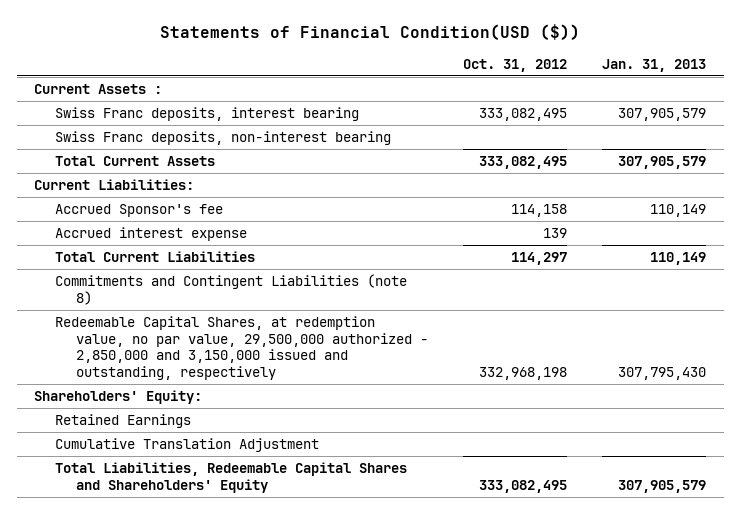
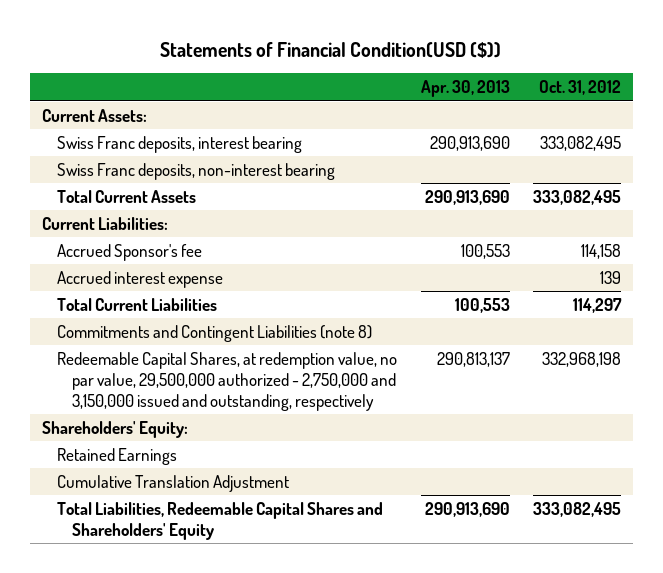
- | Oct. 31, 2012 | Jan. 31, 2013
+ | Apr. 30, 2013 | Oct. 31, 2012
- Current Assets :
+ Current Assets:
- Redeemable Capital Shares, at redemption value, no par value, 29,500,000 authorized - 2,850,000 and 3,150,000 issued and outstanding, respectively | 332,968,198 | 307,795,430
+ Redeemable Capital Shares, at redemption value, no par value, 29,500,000 authorized - 2,750,000 and 3,150,000 issued and outstanding, respectively | 290,813,137 | 332,968,198

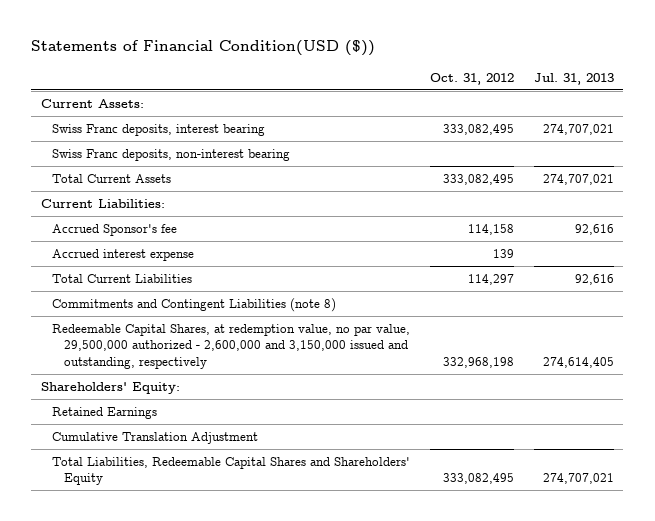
- | Apr. 30, 2013 | Oct. 31, 2012
+ | Oct. 31, 2012 | Jul. 31, 2013
- Redeemable Capital Shares, at redemption value, no par value, 29,500,000 authorized - 2,750,000 and 3,150,000 issued and outstanding, respectively | 290,813,137 | 332,968,198
+ Redeemable Capital Shares, at redemption value, no par value, 29,500,000 authorized - 2,600,000 and 3,150,000 issued and outstanding, respectively | 332,968,198 | 274,614,405

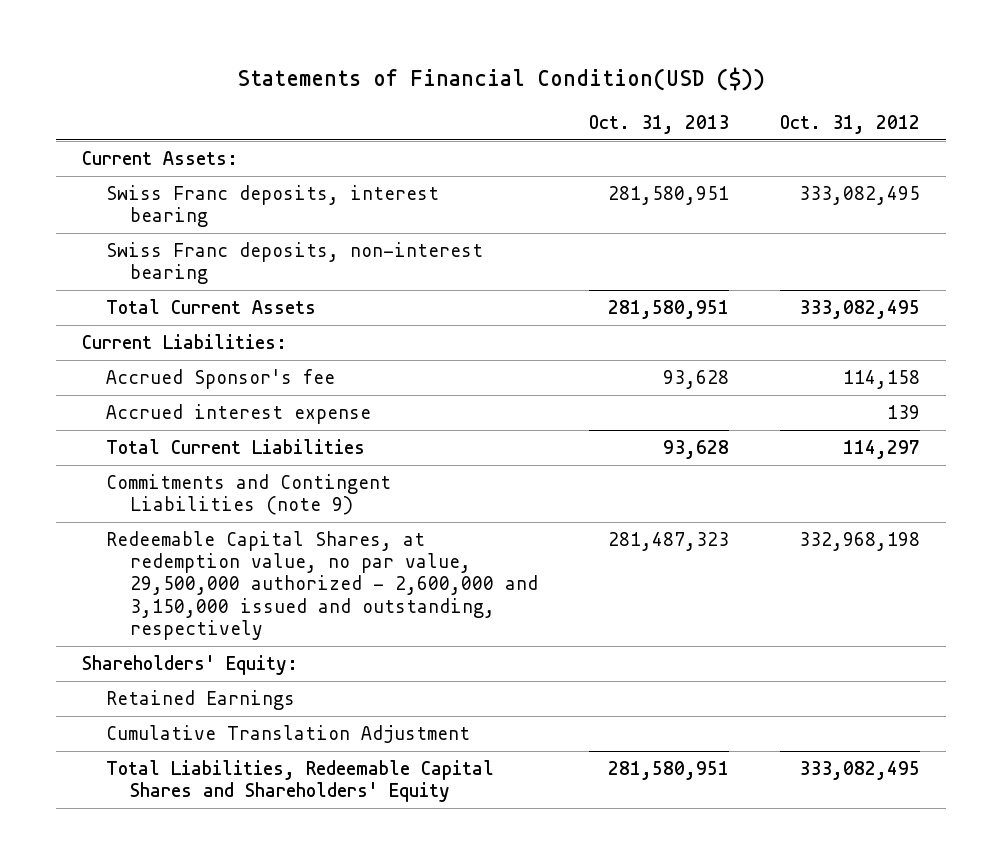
- | Oct. 31, 2012 | Jul. 31, 2013
+ | Oct. 31, 2013 | Oct. 31, 2012
- Commitments and Contingent Liabilities (note 8)
+ Commitments and Contingent Liabilities (note 9)

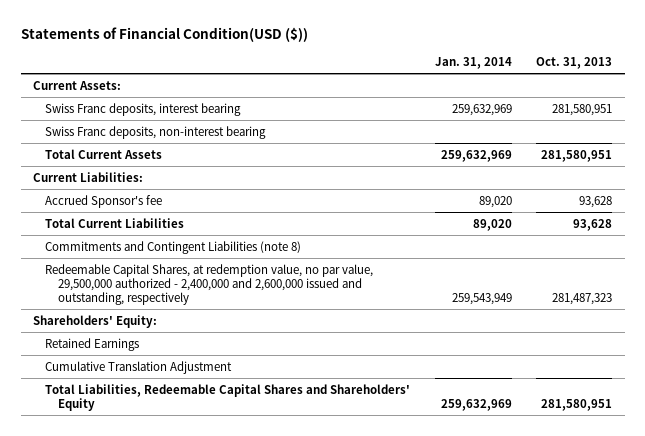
- | Oct. 31, 2013 | Oct. 31, 2012
+ | Jan. 31, 2014 | Oct. 31, 2013
- Accrued interest expense | | 139
- Commitments and Contingent Liabilities (note 9)
- Redeemable Capital Shares, at redemption value, no par value, 29,500,000 authorized - 2,600,000 and 3,150,000 issued and outstanding, respectively | 281,487,323 | 332,968,198
+ Commitments and Contingent Liabilities (note 8)
+ Redeemable Capital Shares, at redemption value, no par value, 29,500,000 authorized - 2,400,000 and 2,600,000 issued and outstanding, respectively | 259,543,949 | 281,487,323

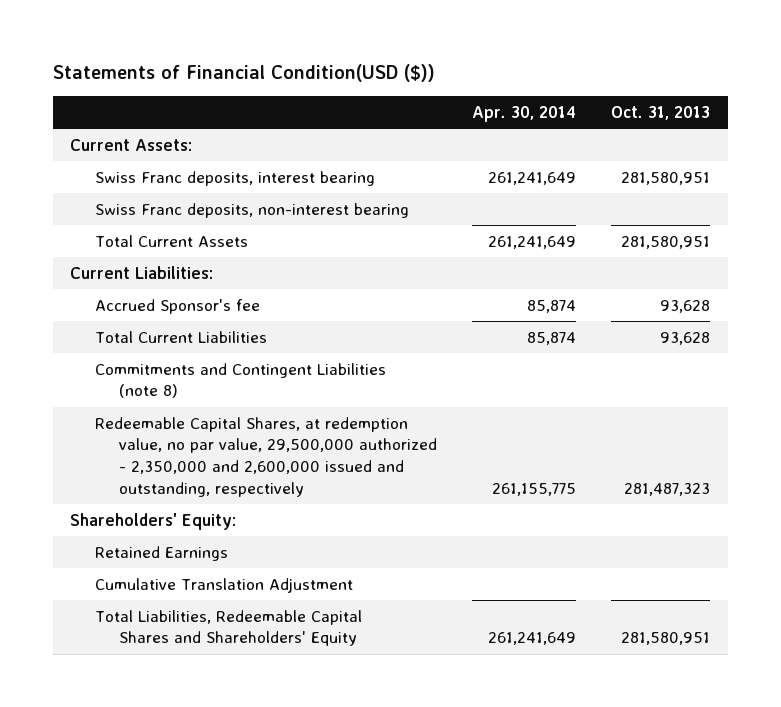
- | Jan. 31, 2014 | Oct. 31, 2013
+ | Apr. 30, 2014 | Oct. 31, 2013
- Redeemable Capital Shares, at redemption value, no par value, 29,500,000 authorized - 2,400,000 and 2,600,000 issued and outstanding, respectively | 259,543,949 | 281,487,323
+ Redeemable Capital Shares, at redemption value, no par value, 29,500,000 authorized - 2,350,000 and 2,600,000 issued and outstanding, respectively | 261,155,775 | 281,487,323

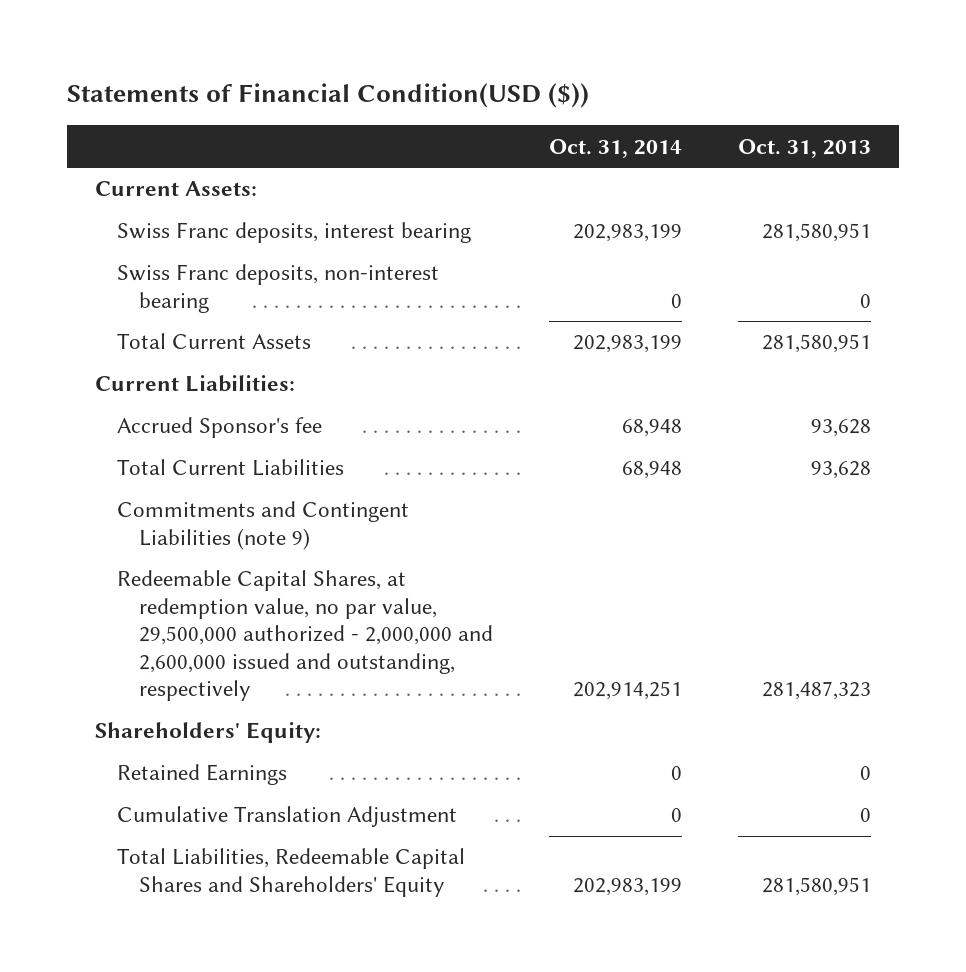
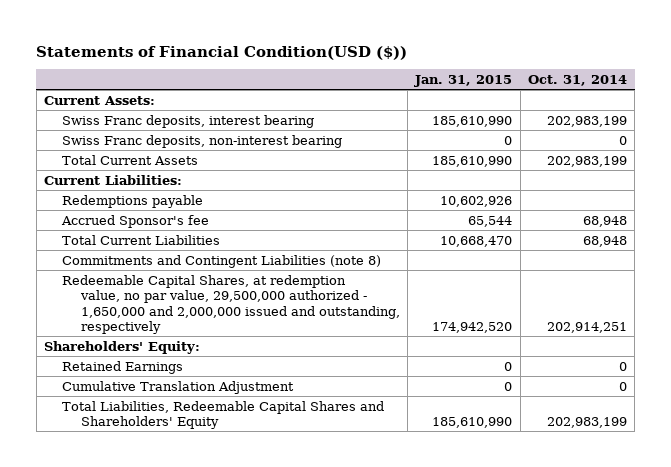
- | Oct. 31, 2014 | Oct. 31, 2013
+ | Jan. 31, 2015 | Oct. 31, 2014
+ Redemptions payable | 10,602,926 |
- Commitments and Contingent Liabilities (note 9)
- Redeemable Capital Shares, at redemption value, no par value, 29,500,000 authorized - 2,000,000 and 2,600,000 issued and outstanding, respectively | 202,914,251 | 281,487,323
+ Commitments and Contingent Liabilities (note 8)
+ Redeemable Capital Shares, at redemption value, no par value, 29,500,000 authorized - 1,650,000 and 2,000,000 issued and outstanding, respectively | 174,942,520 | 202,914,251

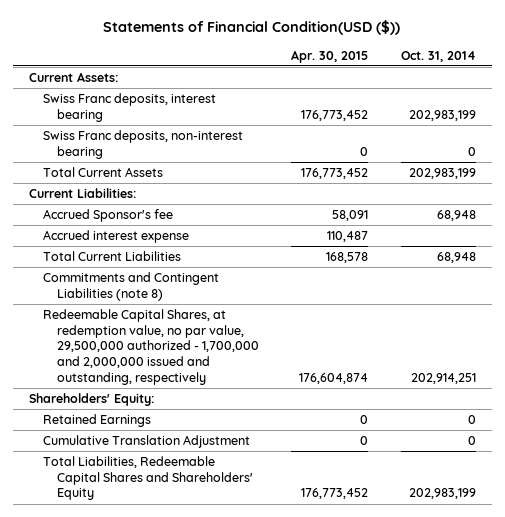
- | Jan. 31, 2015 | Oct. 31, 2014
+ | Apr. 30, 2015 | Oct. 31, 2014
- Redemptions payable | 10,602,926 |
+ Accrued interest expense | 110,487 |
- Redeemable Capital Shares, at redemption value, no par value, 29,500,000 authorized - 1,650,000 and 2,000,000 issued and outstanding, respectively | 174,942,520 | 202,914,251
+ Redeemable Capital Shares, at redemption value, no par value, 29,500,000 authorized - 1,700,000 and 2,000,000 issued and outstanding, respectively | 176,604,874 | 202,914,251

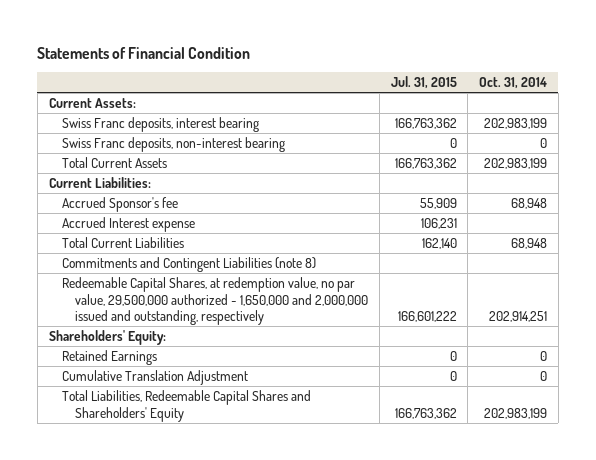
- Statements of Financial Condition(USD ($))
+ Statements of Financial Condition
- | Apr. 30, 2015 | Oct. 31, 2014
+ | Jul. 31, 2015 | Oct. 31, 2014
- Accrued interest expense | 110,487 |
+ Accrued Interest expense | 106,231 |
- Redeemable Capital Shares, at redemption value, no par value, 29,500,000 authorized - 1,700,000 and 2,000,000 issued and outstanding, respectively | 176,604,874 | 202,914,251
+ Redeemable Capital Shares, at redemption value, no par value, 29,500,000 authorized - 1,650,000 and 2,000,000 issued and outstanding, respectively | 166,601,222 | 202,914,251

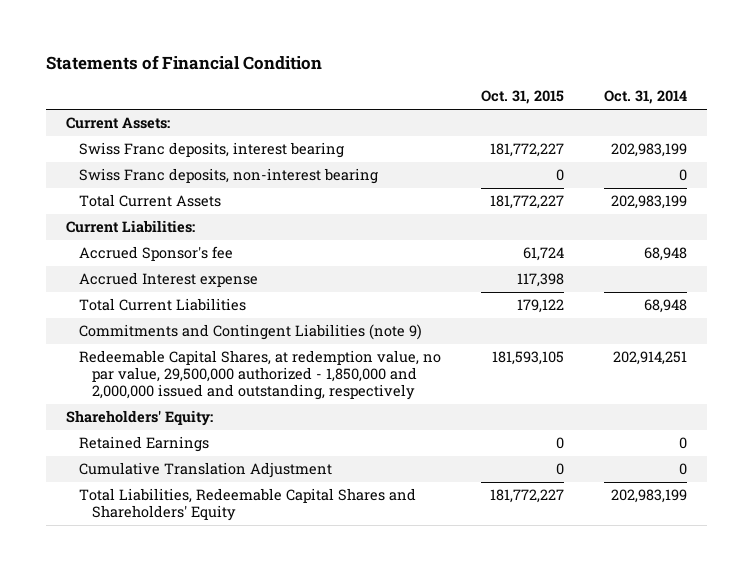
- | Jul. 31, 2015 | Oct. 31, 2014
+ | Oct. 31, 2015 | Oct. 31, 2014
- Commitments and Contingent Liabilities (note 8)
- Redeemable Capital Shares, at redemption value, no par value, 29,500,000 authorized - 1,650,000 and 2,000,000 issued and outstanding, respectively | 166,601,222 | 202,914,251
+ Commitments and Contingent Liabilities (note 9)
+ Redeemable Capital Shares, at redemption value, no par value, 29,500,000 authorized - 1,850,000 and 2,000,000 issued and outstanding, respectively | 181,593,105 | 202,914,251

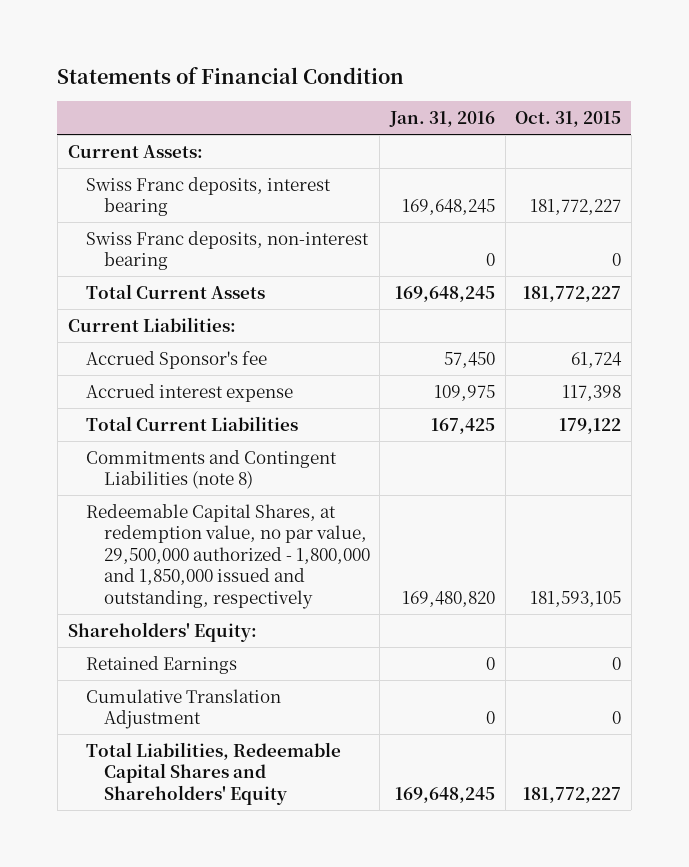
- | Oct. 31, 2015 | Oct. 31, 2014
+ | Jan. 31, 2016 | Oct. 31, 2015
- Accrued Interest expense | 117,398 |
+ Accrued interest expense | 109,975 | 117,398
- Commitments and Contingent Liabilities (note 9)
- Redeemable Capital Shares, at redemption value, no par value, 29,500,000 authorized - 1,850,000 and 2,000,000 issued and outstanding, respectively | 181,593,105 | 202,914,251
+ Commitments and Contingent Liabilities (note 8)
+ Redeemable Capital Shares, at redemption value, no par value, 29,500,000 authorized - 1,800,000 and 1,850,000 issued and outstanding, respectively | 169,480,820 | 181,593,105

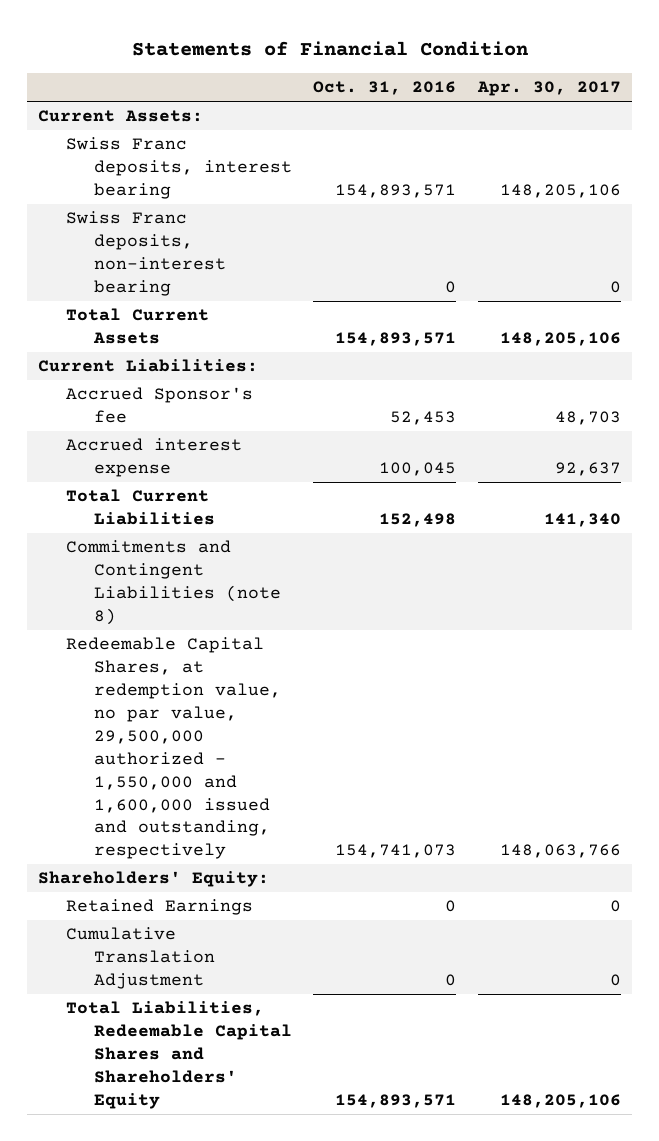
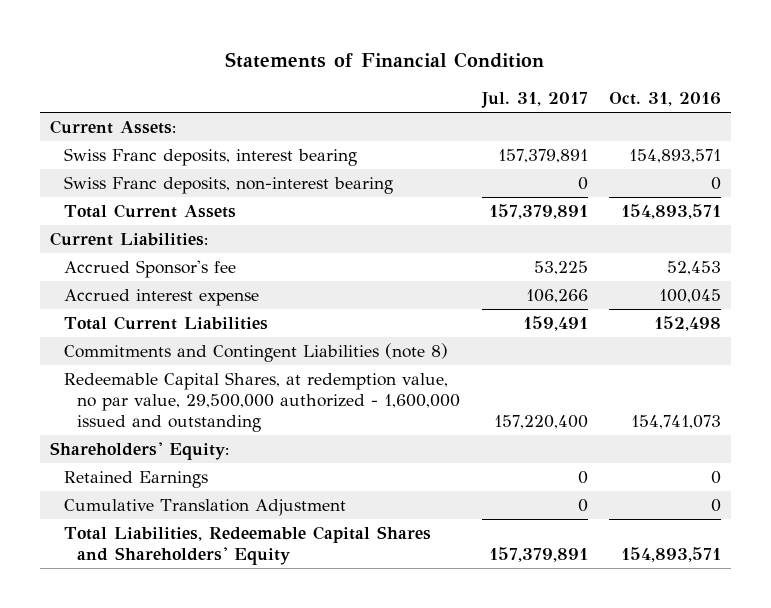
- | Oct. 31, 2016 | Apr. 30, 2017
+ | Jul. 31, 2017 | Oct. 31, 2016
- Redeemable Capital Shares, at redemption value, no par value, 29,500,000 authorized - 1,550,000 and 1,600,000 issued and outstanding, respectively | 154,741,073 | 148,063,766
+ Redeemable Capital Shares, at redemption value, no par value, 29,500,000 authorized - 1,600,000 issued and outstanding | 157,220,400 | 154,741,073

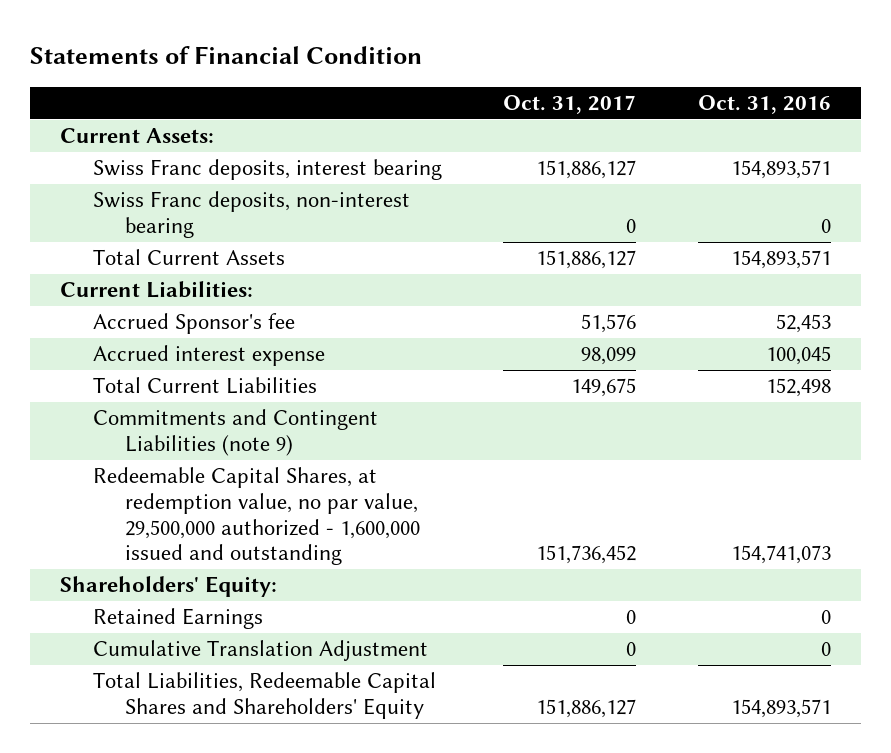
- | Jul. 31, 2017 | Oct. 31, 2016
+ | Oct. 31, 2017 | Oct. 31, 2016
- Commitments and Contingent Liabilities (note 8)
+ Commitments and Contingent Liabilities (note 9)

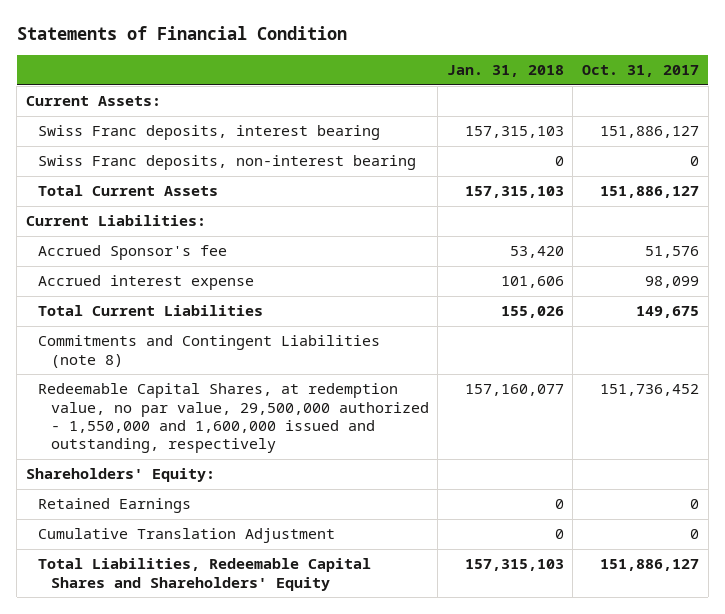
- | Oct. 31, 2017 | Oct. 31, 2016
+ | Jan. 31, 2018 | Oct. 31, 2017
- Commitments and Contingent Liabilities (note 9)
- Redeemable Capital Shares, at redemption value, no par value, 29,500,000 authorized - 1,600,000 issued and outstanding | 151,736,452 | 154,741,073
+ Commitments and Contingent Liabilities (note 8)
+ Redeemable Capital Shares, at redemption value, no par value, 29,500,000 authorized - 1,550,000 and 1,600,000 issued and outstanding, respectively | 157,160,077 | 151,736,452

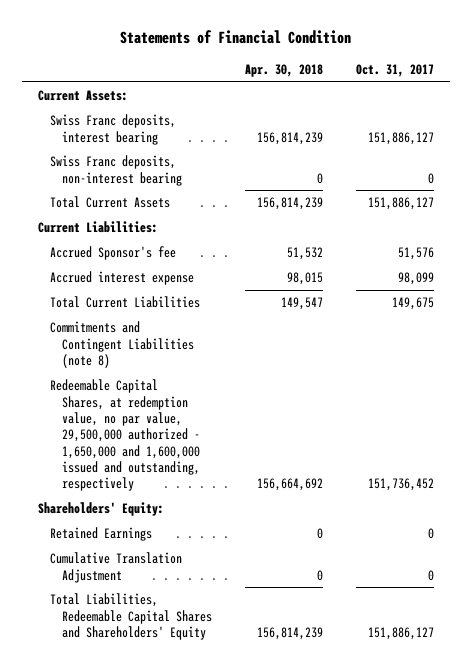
- | Jan. 31, 2018 | Oct. 31, 2017
+ | Apr. 30, 2018 | Oct. 31, 2017
- Redeemable Capital Shares, at redemption value, no par value, 29,500,000 authorized - 1,550,000 and 1,600,000 issued and outstanding, respectively | 157,160,077 | 151,736,452
+ Redeemable Capital Shares, at redemption value, no par value, 29,500,000 authorized - 1,650,000 and 1,600,000 issued and outstanding, respectively | 156,664,692 | 151,736,452

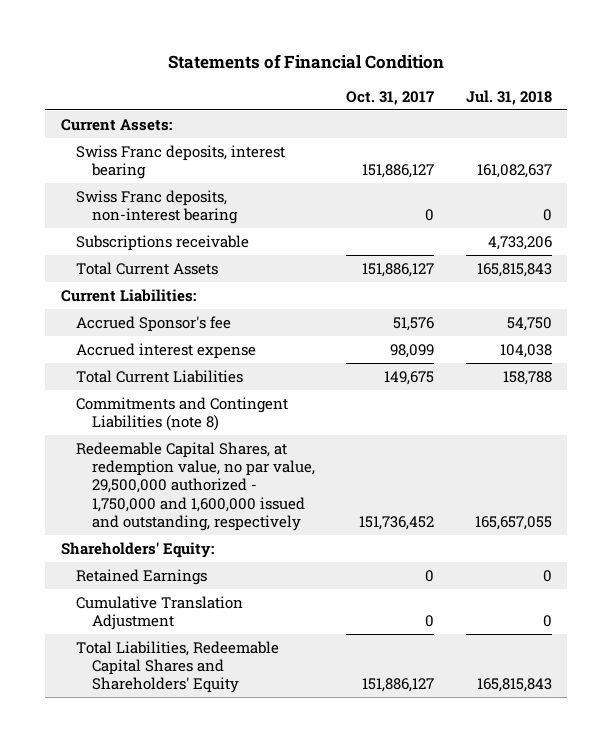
- | Apr. 30, 2018 | Oct. 31, 2017
+ | Oct. 31, 2017 | Jul. 31, 2018
+ Subscriptions receivable | | 4,733,206
- Redeemable Capital Shares, at redemption value, no par value, 29,500,000 authorized - 1,650,000 and 1,600,000 issued and outstanding, respectively | 156,664,692 | 151,736,452
+ Redeemable Capital Shares, at redemption value, no par value, 29,500,000 authorized - 1,750,000 and 1,600,000 issued and outstanding, respectively | 151,736,452 | 165,657,055

